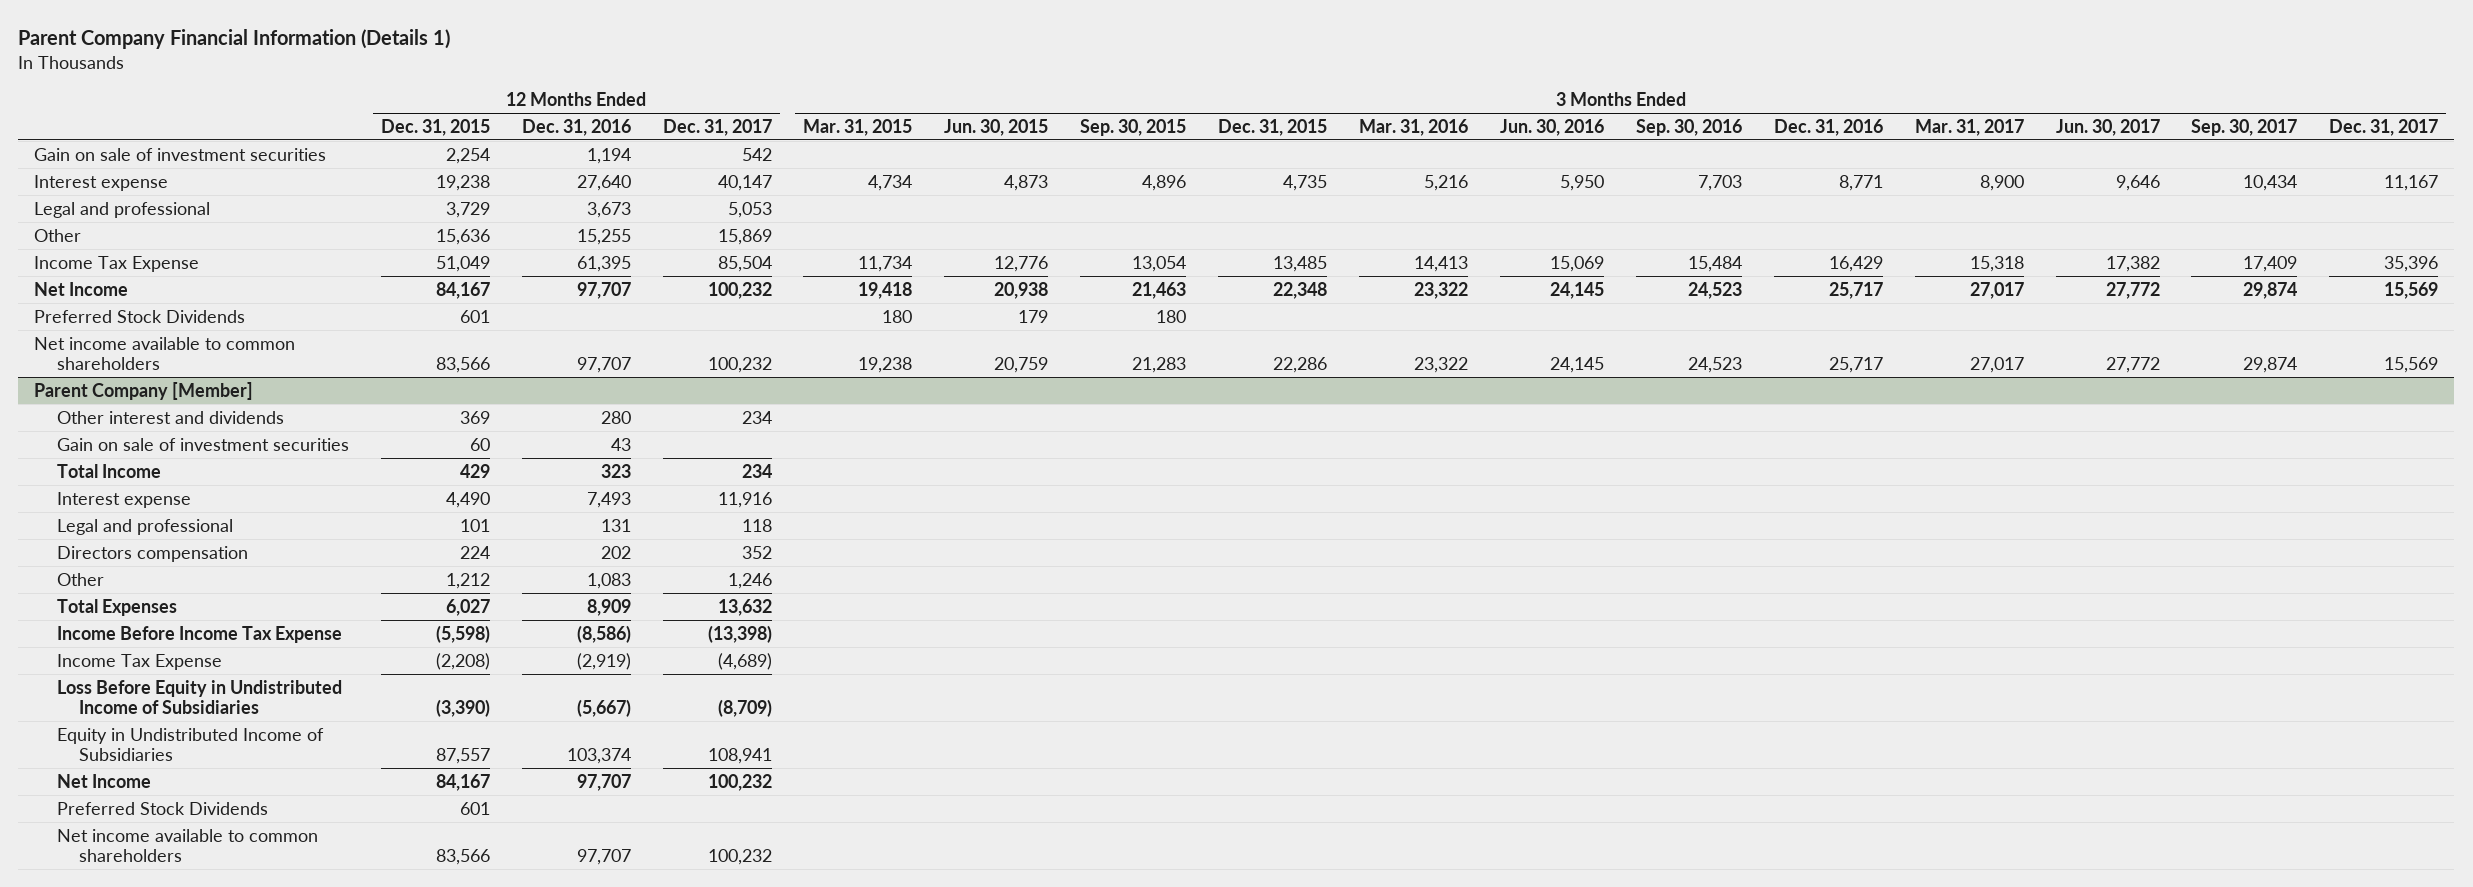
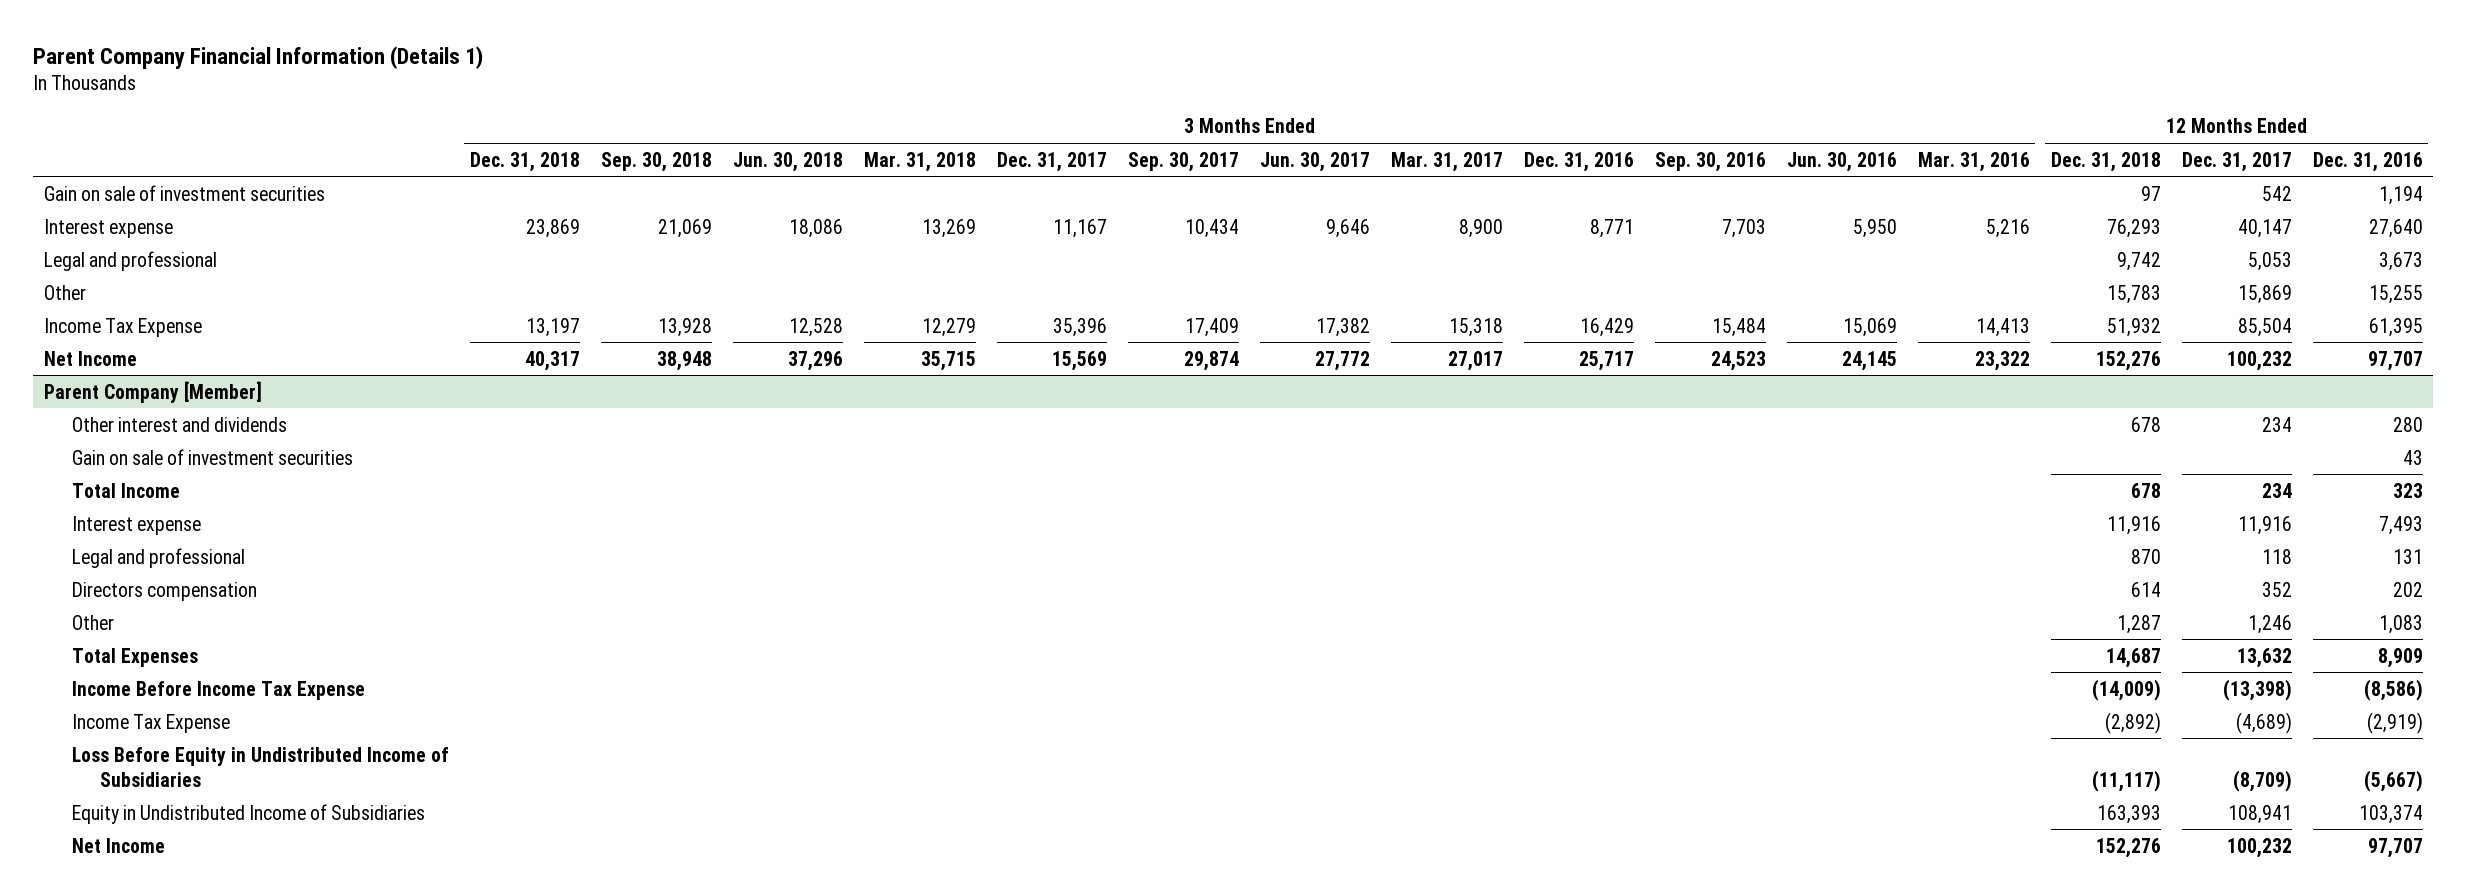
- | 12 Months Ended Dec. 31, 2015 | 12 Months Ended Dec. 31, 2016 | 12 Months Ended Dec. 31, 2017 | 3 Months Ended Mar. 31, 2015 | 3 Months Ended Jun. 30, 2015 | 3 Months Ended Sep. 30, 2015 | 3 Months Ended Dec. 31, 2015 | 3 Months Ended Mar. 31, 2016 | 3 Months Ended Jun. 30, 2016 | 3 Months Ended Sep. 30, 2016 | 3 Months Ended Dec. 31, 2016 | 3 Months Ended Mar. 31, 2017 | 3 Months Ended Jun. 30, 2017 | 3 Months Ended Sep. 30, 2017 | 3 Months Ended Dec. 31, 2017
+ | 3 Months Ended Dec. 31, 2018 | 3 Months Ended Sep. 30, 2018 | 3 Months Ended Jun. 30, 2018 | 3 Months Ended Mar. 31, 2018 | 3 Months Ended Dec. 31, 2017 | 3 Months Ended Sep. 30, 2017 | 3 Months Ended Jun. 30, 2017 | 3 Months Ended Mar. 31, 2017 | 3 Months Ended Dec. 31, 2016 | 3 Months Ended Sep. 30, 2016 | 3 Months Ended Jun. 30, 2016 | 3 Months Ended Mar. 31, 2016 | 12 Months Ended Dec. 31, 2018 | 12 Months Ended Dec. 31, 2017 | 12 Months Ended Dec. 31, 2016
- Preferred Stock Dividends | 601 | | | 180 | 179 | 180 | | | | | | | | |
- Net income available to common shareholders | 83,566 | 97,707 | 100,232 | 19,238 | 20,759 | 21,283 | 22,286 | 23,322 | 24,145 | 24,523 | 25,717 | 27,017 | 27,772 | 29,874 | 15,569
@ Parent Company [Member]
- Preferred Stock Dividends | 601 | | | | | | | | | | | | | |
- Net income available to common shareholders | 83,566 | 97,707 | 100,232 | | | | | | | | | | | |

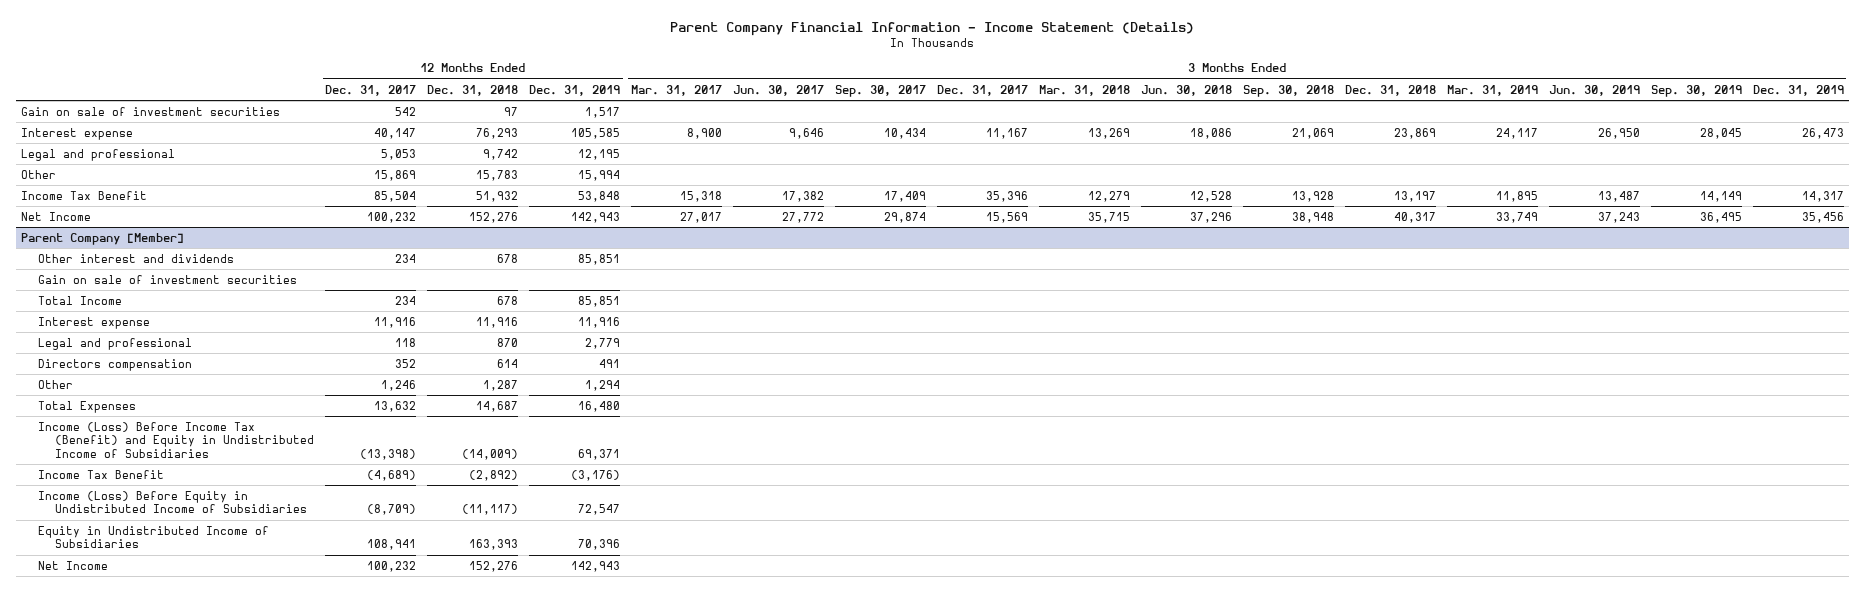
- Parent Company Financial Information (Details 1)
+ Parent Company Financial Information - Income Statement (Details)
- | 3 Months Ended Dec. 31, 2018 | 3 Months Ended Sep. 30, 2018 | 3 Months Ended Jun. 30, 2018 | 3 Months Ended Mar. 31, 2018 | 3 Months Ended Dec. 31, 2017 | 3 Months Ended Sep. 30, 2017 | 3 Months Ended Jun. 30, 2017 | 3 Months Ended Mar. 31, 2017 | 3 Months Ended Dec. 31, 2016 | 3 Months Ended Sep. 30, 2016 | 3 Months Ended Jun. 30, 2016 | 3 Months Ended Mar. 31, 2016 | 12 Months Ended Dec. 31, 2018 | 12 Months Ended Dec. 31, 2017 | 12 Months Ended Dec. 31, 2016
+ | 12 Months Ended Dec. 31, 2017 | 12 Months Ended Dec. 31, 2018 | 12 Months Ended Dec. 31, 2019 | 3 Months Ended Mar. 31, 2017 | 3 Months Ended Jun. 30, 2017 | 3 Months Ended Sep. 30, 2017 | 3 Months Ended Dec. 31, 2017 | 3 Months Ended Mar. 31, 2018 | 3 Months Ended Jun. 30, 2018 | 3 Months Ended Sep. 30, 2018 | 3 Months Ended Dec. 31, 2018 | 3 Months Ended Mar. 31, 2019 | 3 Months Ended Jun. 30, 2019 | 3 Months Ended Sep. 30, 2019 | 3 Months Ended Dec. 31, 2019
- Income Tax Expense | 13,197 | 13,928 | 12,528 | 12,279 | 35,396 | 17,409 | 17,382 | 15,318 | 16,429 | 15,484 | 15,069 | 14,413 | 51,932 | 85,504 | 61,395
+ Income Tax Benefit | 85,504 | 51,932 | 53,848 | 15,318 | 17,382 | 17,409 | 35,396 | 12,279 | 12,528 | 13,928 | 13,197 | 11,895 | 13,487 | 14,149 | 14,317
@ Parent Company [Member]
- Income Before Income Tax Expense | | | | | | | | | | | | | (14,009) | (13,398) | (8,586)
- Income Tax Expense | | | | | | | | | | | | | (2,892) | (4,689) | (2,919)
- Loss Before Equity in Undistributed Income of Subsidiaries | | | | | | | | | | | | | (11,117) | (8,709) | (5,667)
+ Income (Loss) Before Income Tax (Benefit) and Equity in Undistributed Income of Subsidiaries | (13,398) | (14,009) | 69,371 | | | | | | | | | | | |
+ Income Tax Benefit | (4,689) | (2,892) | (3,176) | | | | | | | | | | | |
+ Income (Loss) Before Equity in Undistributed Income of Subsidiaries | (8,709) | (11,117) | 72,547 | | | | | | | | | | | |

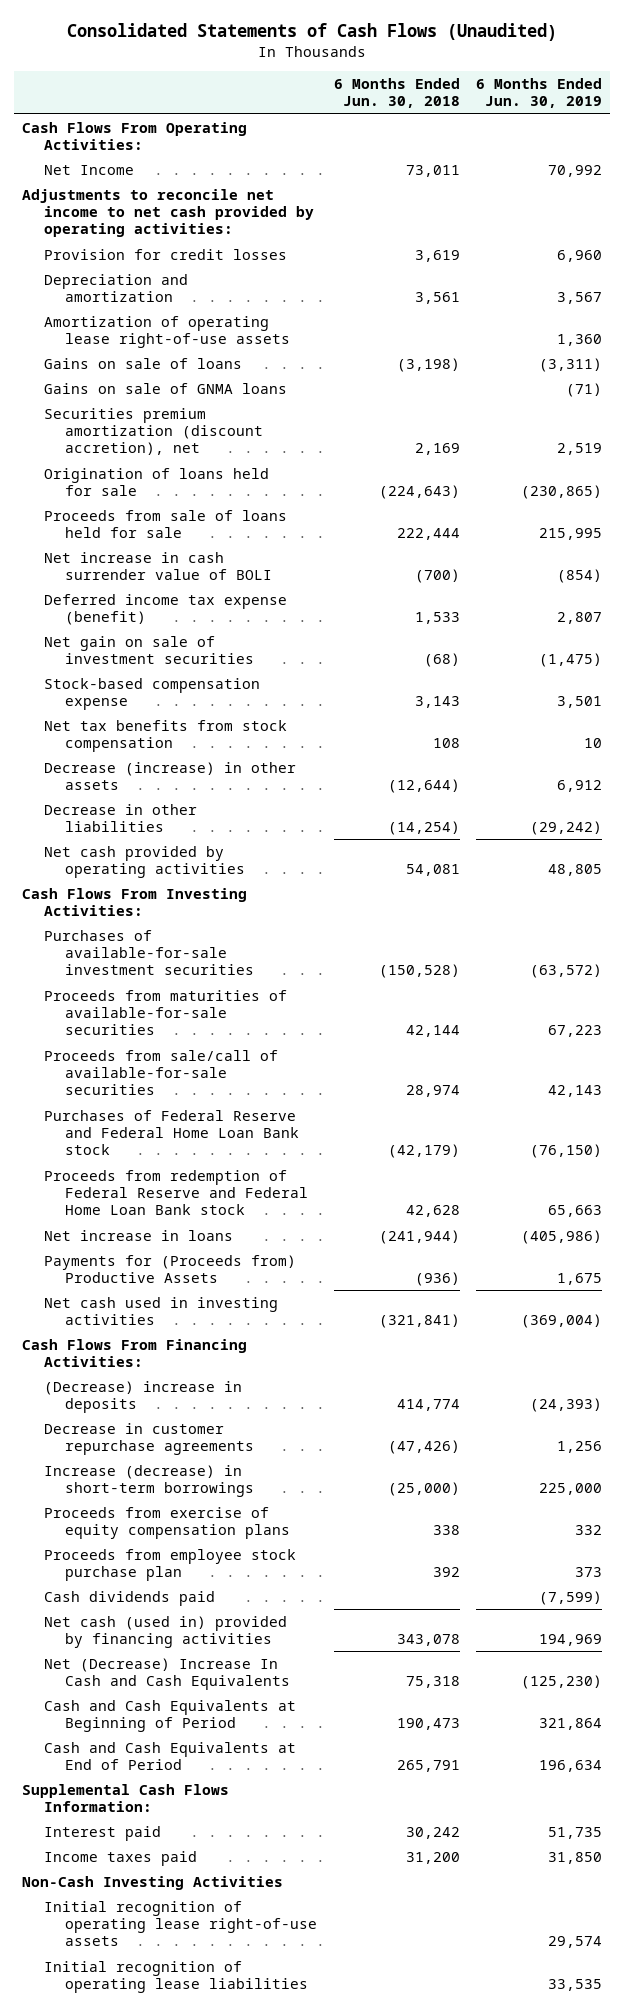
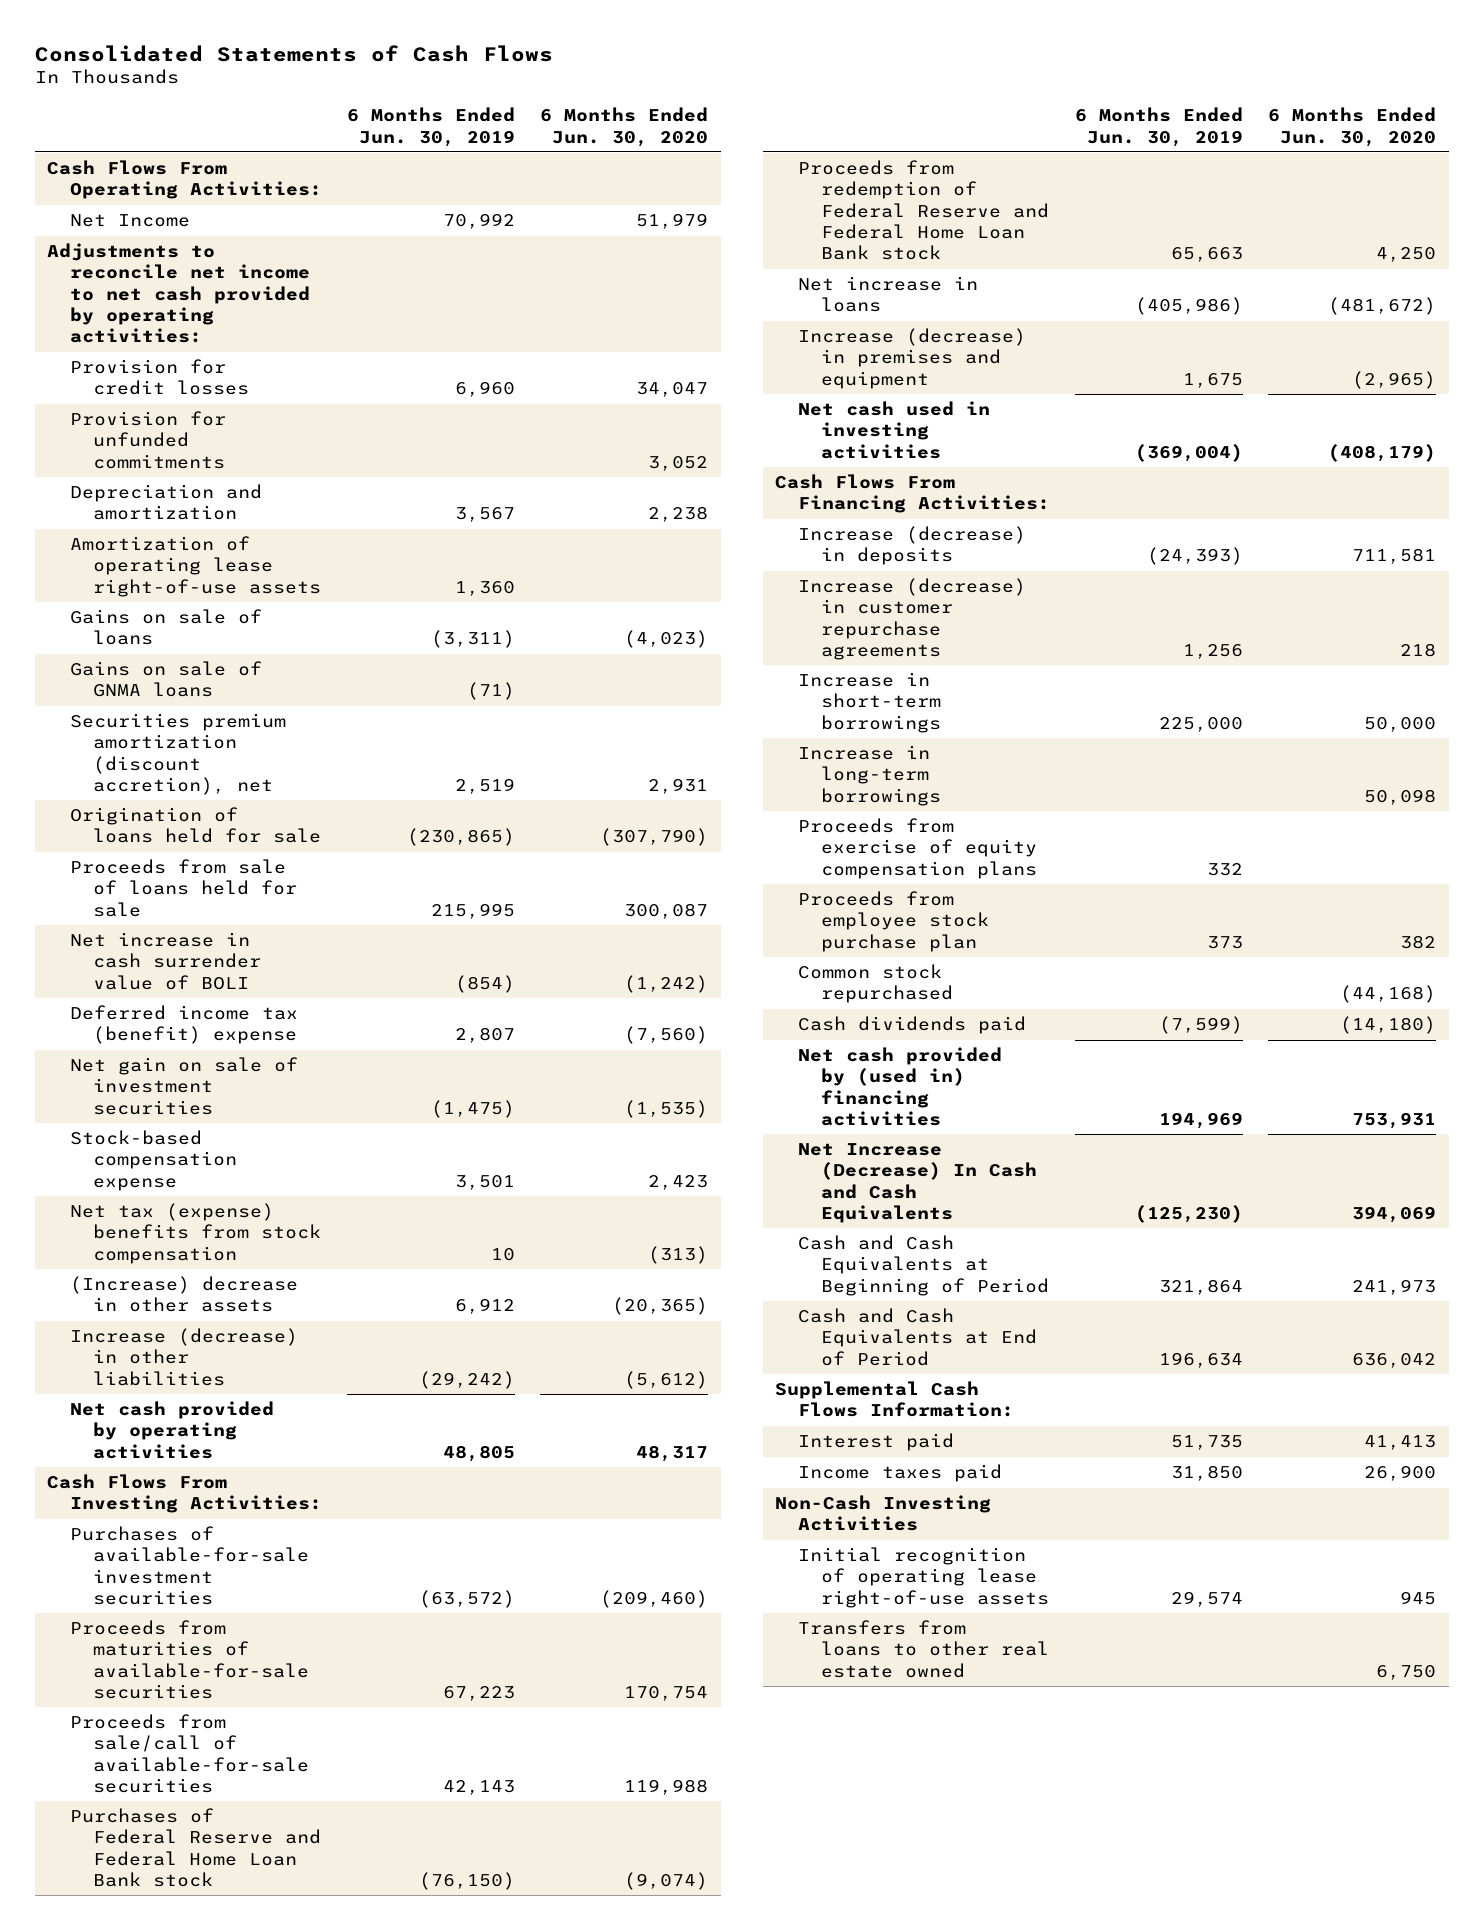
- Consolidated Statements of Cash Flows (Unaudited)
+ Consolidated Statements of Cash Flows
- | 6 Months Ended Jun. 30, 2018 | 6 Months Ended Jun. 30, 2019
+ | 6 Months Ended Jun. 30, 2019 | 6 Months Ended Jun. 30, 2020
+ Provision for unfunded commitments | | 3,052
- Deferred income tax expense (benefit) | 1,533 | 2,807
+ Deferred income tax (benefit) expense | 2,807 | (7,560)
- Net tax benefits from stock compensation | 108 | 10
- Decrease (increase) in other assets | (12,644) | 6,912
- Decrease in other liabilities | (14,254) | (29,242)
+ Net tax (expense) benefits from stock compensation | 10 | (313)
+ (Increase) decrease in other assets | 6,912 | (20,365)
+ Increase (decrease) in other liabilities | (29,242) | (5,612)
- Payments for (Proceeds from) Productive Assets | (936) | 1,675
+ Increase (decrease) in premises and equipment | 1,675 | (2,965)
- (Decrease) increase in deposits | 414,774 | (24,393)
- Decrease in customer repurchase agreements | (47,426) | 1,256
- Increase (decrease) in short-term borrowings | (25,000) | 225,000
+ Increase (decrease) in deposits | (24,393) | 711,581
+ Increase (decrease) in customer repurchase agreements | 1,256 | 218
+ Increase in short-term borrowings | 225,000 | 50,000
+ Increase in long-term borrowings | | 50,098
+ Common stock repurchased | | (44,168)
- Net cash (used in) provided by financing activities | 343,078 | 194,969
- Net (Decrease) Increase In Cash and Cash Equivalents | 75,318 | (125,230)
+ Net cash provided by (used in) financing activities | 194,969 | 753,931
+ Net Increase (Decrease) In Cash and Cash Equivalents | (125,230) | 394,069
- Initial recognition of operating lease liabilities | | 33,535
+ Transfers from loans to other real estate owned | | 6,750

